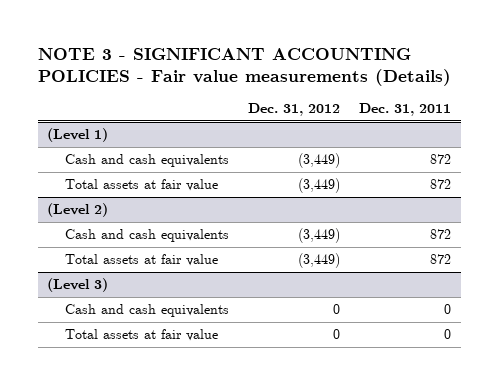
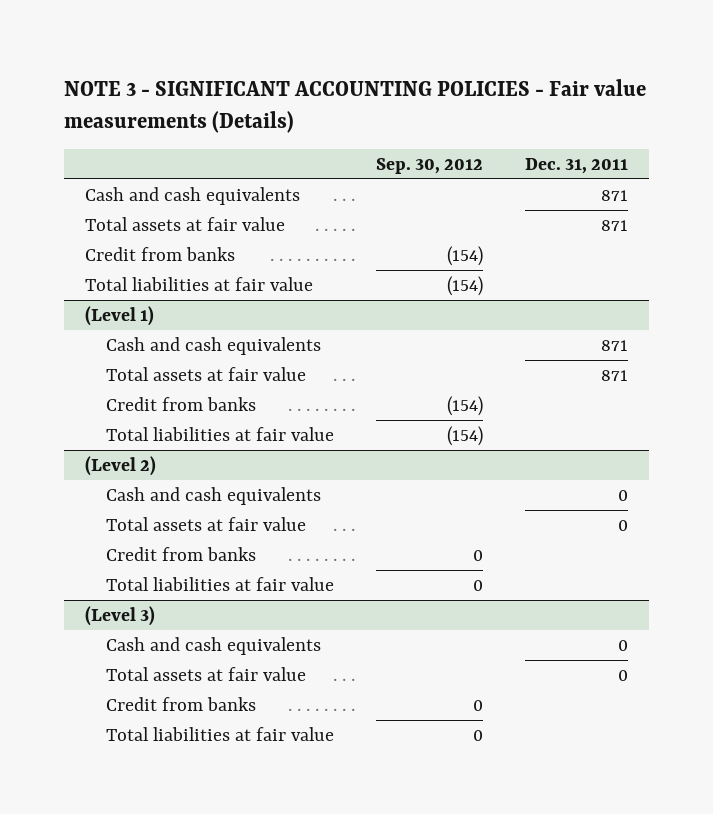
- | Dec. 31, 2012 | Dec. 31, 2011
+ | Sep. 30, 2012 | Dec. 31, 2011
+ Cash and cash equivalents | | 871
+ Total assets at fair value | | 871
+ Credit from banks | (154) |
+ Total liabilities at fair value | (154) |
@ (Level 1)
- Cash and cash equivalents | (3,449) | 872
- Total assets at fair value | (3,449) | 872
+ Cash and cash equivalents | | 871
+ Total assets at fair value | | 871
+ Credit from banks | (154) |
+ Total liabilities at fair value | (154) |
@ (Level 2)
- Cash and cash equivalents | (3,449) | 872
- Total assets at fair value | (3,449) | 872
+ Cash and cash equivalents | | 0
+ Total assets at fair value | | 0
+ Credit from banks | 0 |
+ Total liabilities at fair value | 0 |
@ (Level 3)
+ Credit from banks | 0 |
+ Total liabilities at fair value | 0 |

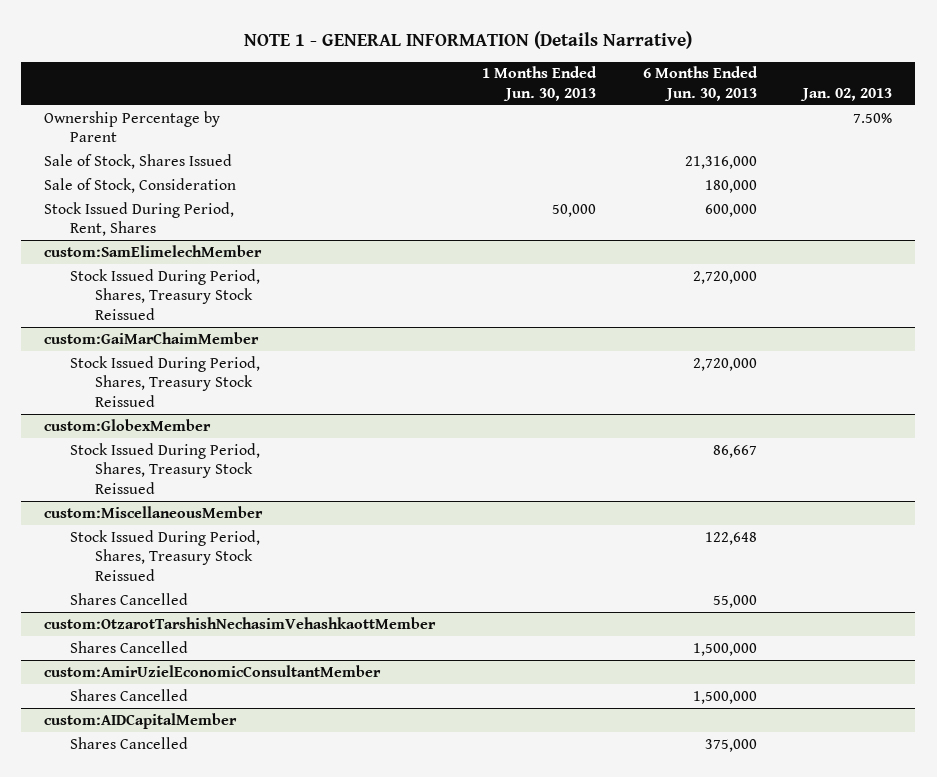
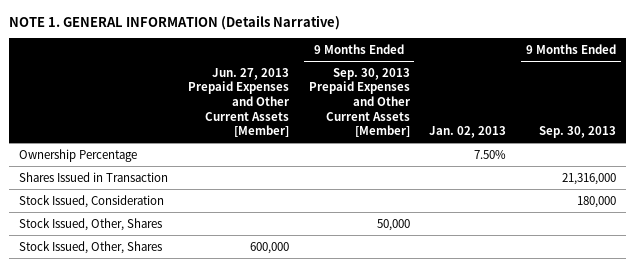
- NOTE 1 - GENERAL INFORMATION (Details Narrative)
+ NOTE 1. GENERAL INFORMATION (Details Narrative)
- | 1 Months Ended Jun. 30, 2013 | 6 Months Ended Jun. 30, 2013 | Jan. 02, 2013
+ | Jun. 27, 2013 Prepaid Expenses and Other Current Assets [Member] | 9 Months Ended Sep. 30, 2013 Prepaid Expenses and Other Current Assets [Member] | Jan. 02, 2013 | 9 Months Ended Sep. 30, 2013
- Ownership Percentage by Parent | | | 7.50%
- Sale of Stock, Shares Issued | | 21,316,000 |
- Sale of Stock, Consideration | | 180,000 |
- Stock Issued During Period, Rent, Shares | 50,000 | 600,000 |
- custom:SamElimelechMember
- Stock Issued During Period, Shares, Treasury Stock Reissued | | 2,720,000 |
- custom:GaiMarChaimMember
- Stock Issued During Period, Shares, Treasury Stock Reissued | | 2,720,000 |
- custom:GlobexMember
- Stock Issued During Period, Shares, Treasury Stock Reissued | | 86,667 |
- custom:MiscellaneousMember
- Stock Issued During Period, Shares, Treasury Stock Reissued | | 122,648 |
- Shares Cancelled | | 55,000 |
- custom:OtzarotTarshishNechasimVehashkaottMember
- Shares Cancelled | | 1,500,000 |
- custom:AmirUzielEconomicConsultantMember
- Shares Cancelled | | 1,500,000 |
- custom:AIDCapitalMember
- Shares Cancelled | | 375,000 |
+ Ownership Percentage | | | 7.50% |
+ Shares Issued in Transaction | | | | 21,316,000
+ Stock Issued, Consideration | | | | 180,000
+ Stock Issued, Other, Shares | | 50,000 | |
+ Stock Issued, Other, Shares | 600,000 | | |

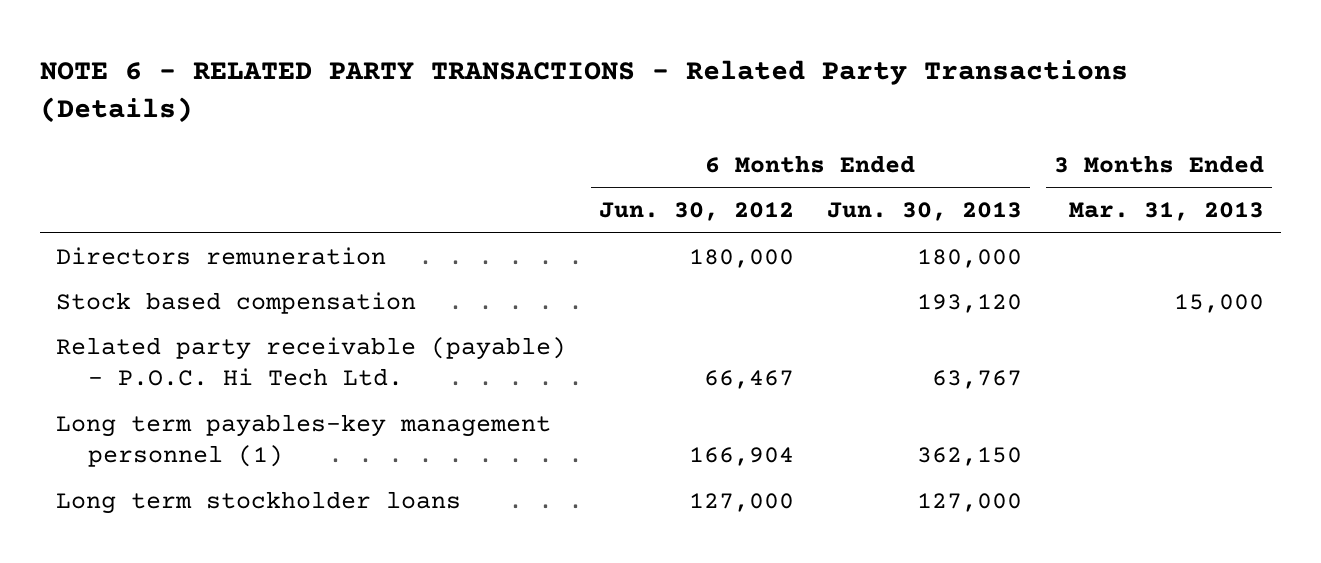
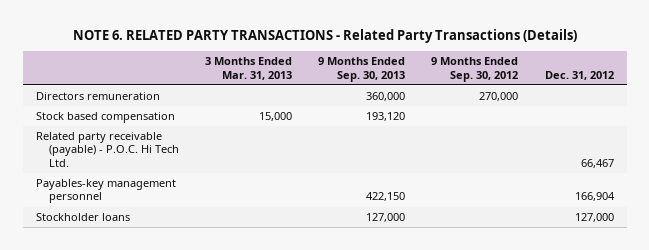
- NOTE 6 - RELATED PARTY TRANSACTIONS - Related Party Transactions (Details)
+ NOTE 6. RELATED PARTY TRANSACTIONS - Related Party Transactions (Details)
- | 6 Months Ended Jun. 30, 2012 | 6 Months Ended Jun. 30, 2013 | 3 Months Ended Mar. 31, 2013
+ | 3 Months Ended Mar. 31, 2013 | 9 Months Ended Sep. 30, 2013 | 9 Months Ended Sep. 30, 2012 | Dec. 31, 2012
- Long term payables-key management personnel (1) | 166,904 | 362,150 |
- Long term stockholder loans | 127,000 | 127,000 |
+ Payables-key management personnel | | 422,150 | | 166,904
+ Stockholder loans | | 127,000 | | 127,000

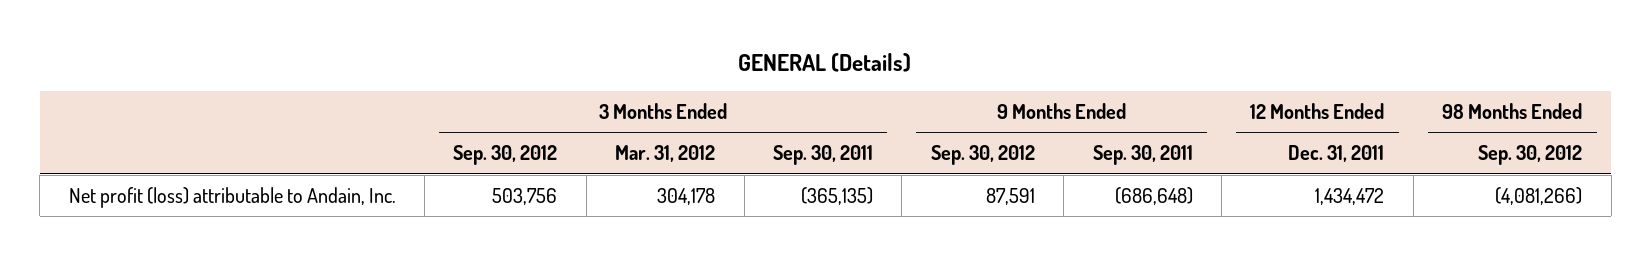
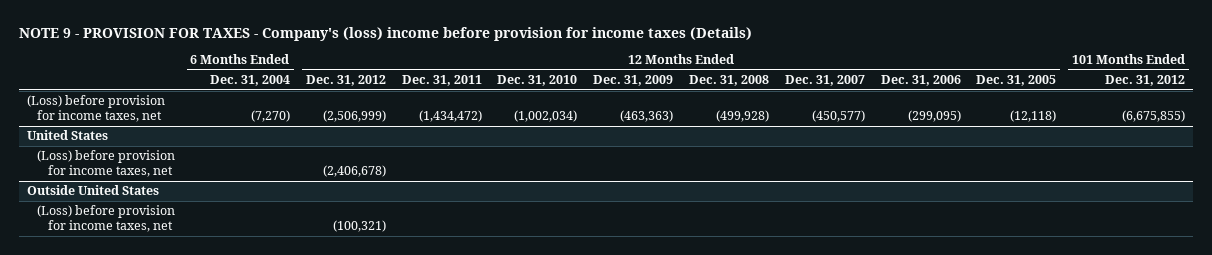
- GENERAL (Details)
+ NOTE 9 - PROVISION FOR TAXES - Company's (loss) income before provision for income taxes (Details)
- | 3 Months Ended Sep. 30, 2012 | 3 Months Ended Mar. 31, 2012 | 3 Months Ended Sep. 30, 2011 | 9 Months Ended Sep. 30, 2012 | 9 Months Ended Sep. 30, 2011 | 12 Months Ended Dec. 31, 2011 | 98 Months Ended Sep. 30, 2012
+ | 6 Months Ended Dec. 31, 2004 | 12 Months Ended Dec. 31, 2012 | 12 Months Ended Dec. 31, 2011 | 12 Months Ended Dec. 31, 2010 | 12 Months Ended Dec. 31, 2009 | 12 Months Ended Dec. 31, 2008 | 12 Months Ended Dec. 31, 2007 | 12 Months Ended Dec. 31, 2006 | 12 Months Ended Dec. 31, 2005 | 101 Months Ended Dec. 31, 2012
- Net profit (loss) attributable to Andain, Inc. | 503,756 | 304,178 | (365,135) | 87,591 | (686,648) | 1,434,472 | (4,081,266)
+ (Loss) before provision for income taxes, net | (7,270) | (2,506,999) | (1,434,472) | (1,002,034) | (463,363) | (499,928) | (450,577) | (299,095) | (12,118) | (6,675,855)
+ United States
+ (Loss) before provision for income taxes, net | | (2,406,678) | | | | | | | |
+ Outside United States
+ (Loss) before provision for income taxes, net | | (100,321) | | | | | | | |

